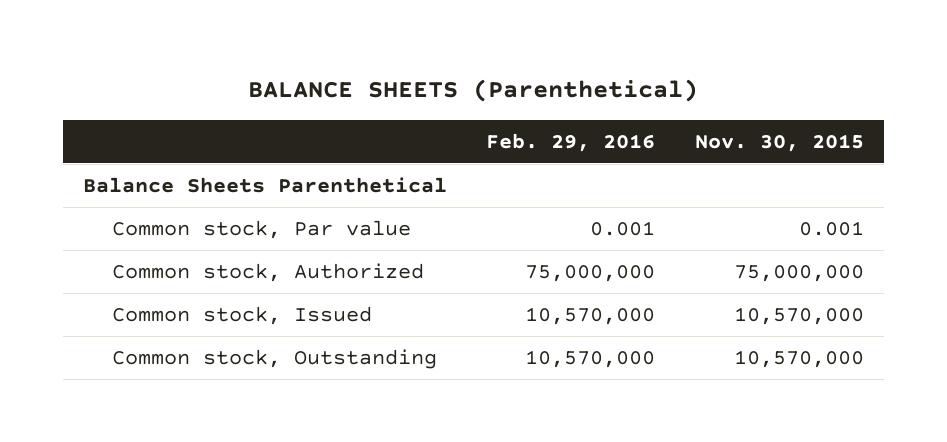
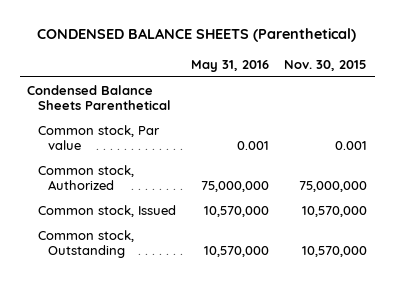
- BALANCE SHEETS (Parenthetical)
+ CONDENSED BALANCE SHEETS (Parenthetical)
- | Feb. 29, 2016 | Nov. 30, 2015
+ | May 31, 2016 | Nov. 30, 2015
- Balance Sheets Parenthetical
+ Condensed Balance Sheets Parenthetical

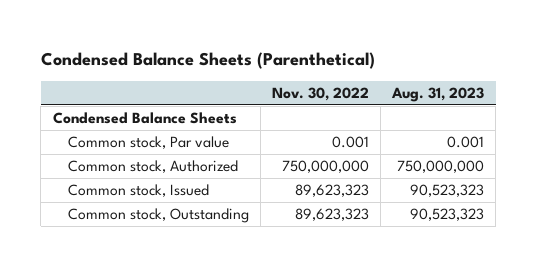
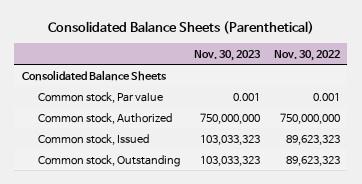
- Condensed Balance Sheets (Parenthetical)
+ Consolidated Balance Sheets (Parenthetical)
- | Nov. 30, 2022 | Aug. 31, 2023
+ | Nov. 30, 2023 | Nov. 30, 2022
- Condensed Balance Sheets
+ Consolidated Balance Sheets

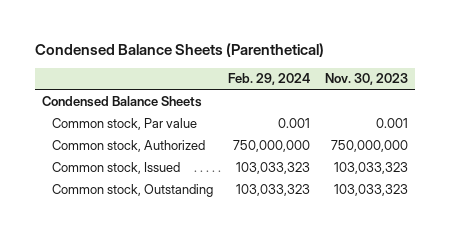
- Consolidated Balance Sheets (Parenthetical)
+ Condensed Balance Sheets (Parenthetical)
- | Nov. 30, 2023 | Nov. 30, 2022
+ | Feb. 29, 2024 | Nov. 30, 2023
- Consolidated Balance Sheets
+ Condensed Balance Sheets

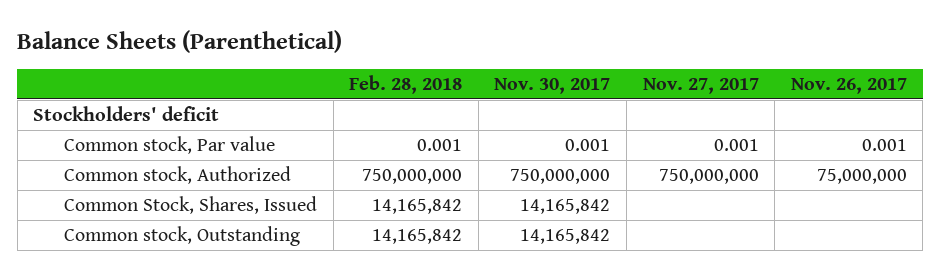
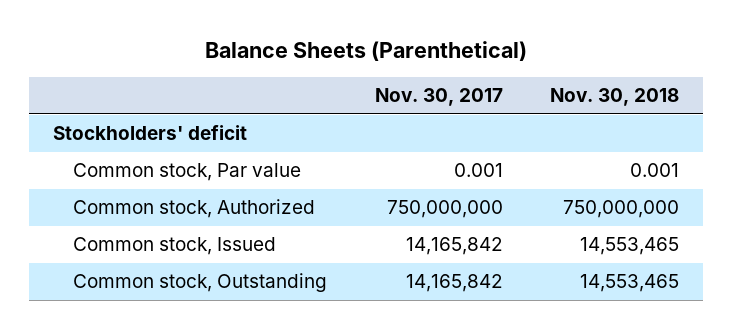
- | Feb. 28, 2018 | Nov. 30, 2017 | Nov. 27, 2017 | Nov. 26, 2017
+ | Nov. 30, 2017 | Nov. 30, 2018
- Common Stock, Shares, Issued | 14,165,842 | 14,165,842 | |
+ Common stock, Issued | 14,165,842 | 14,553,465

